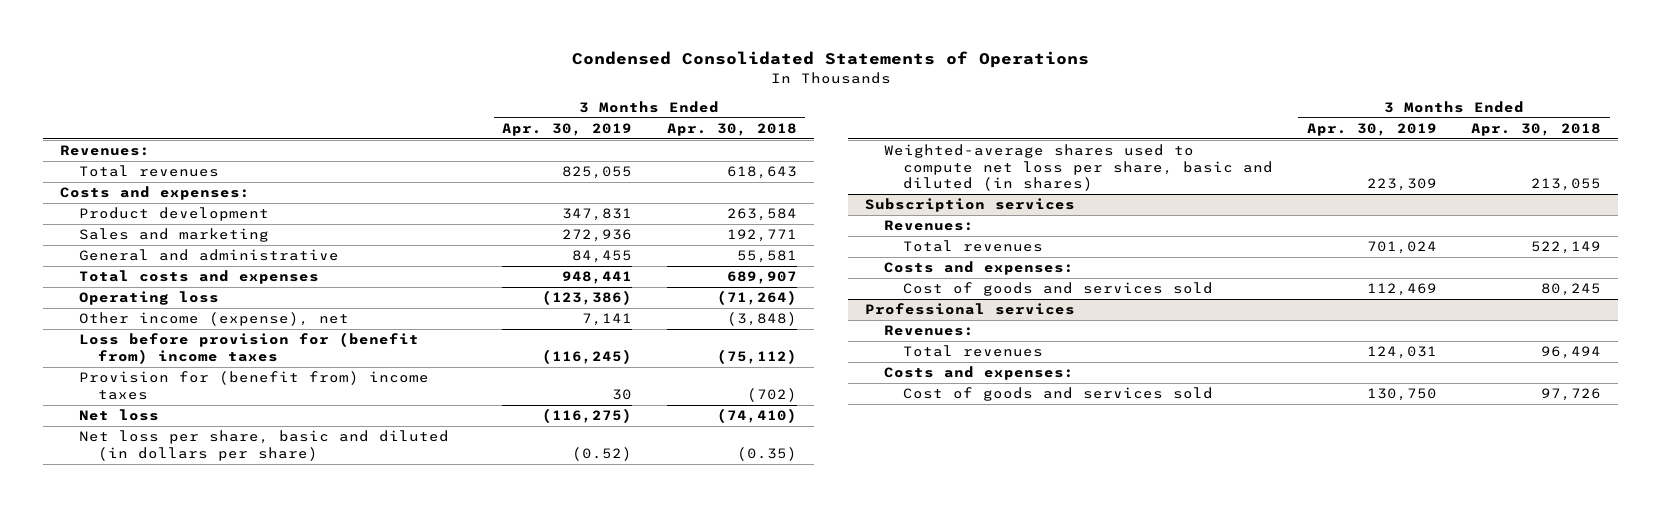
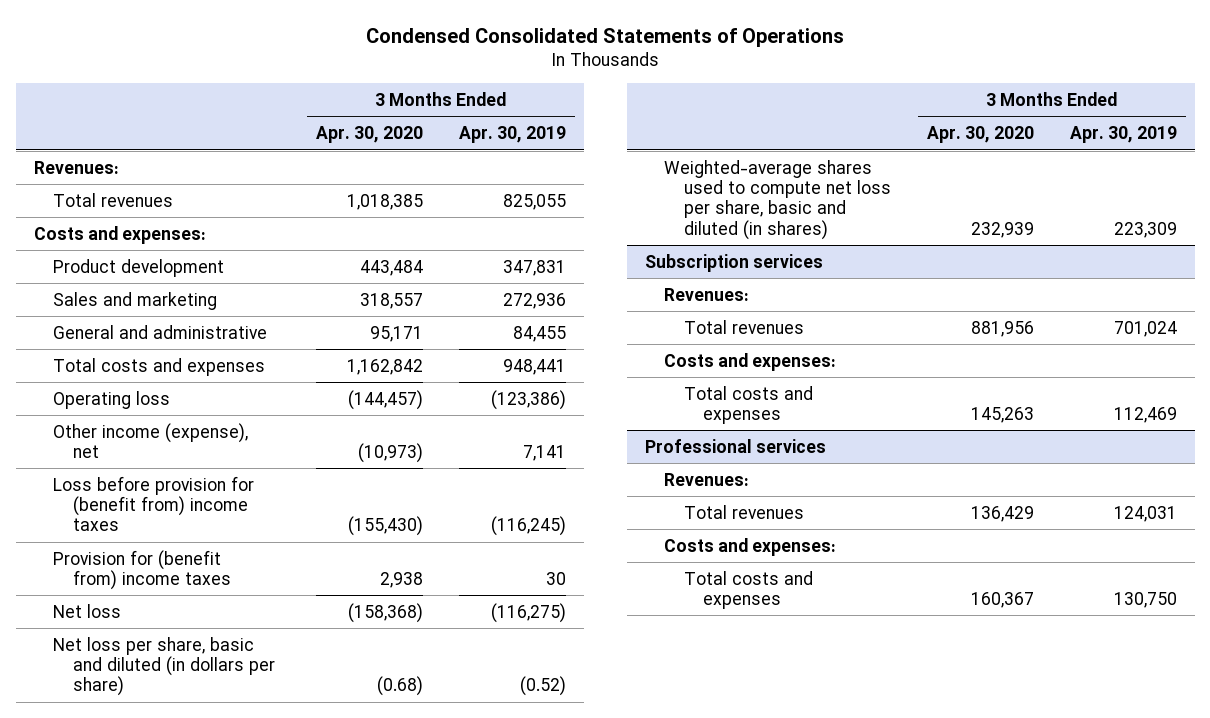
- | 3 Months Ended Apr. 30, 2019 | 3 Months Ended Apr. 30, 2018
+ | 3 Months Ended Apr. 30, 2020 | 3 Months Ended Apr. 30, 2019
@ Subscription services
- Cost of goods and services sold | 112,469 | 80,245
+ Total costs and expenses | 145,263 | 112,469
@ Professional services
- Cost of goods and services sold | 130,750 | 97,726
+ Total costs and expenses | 160,367 | 130,750

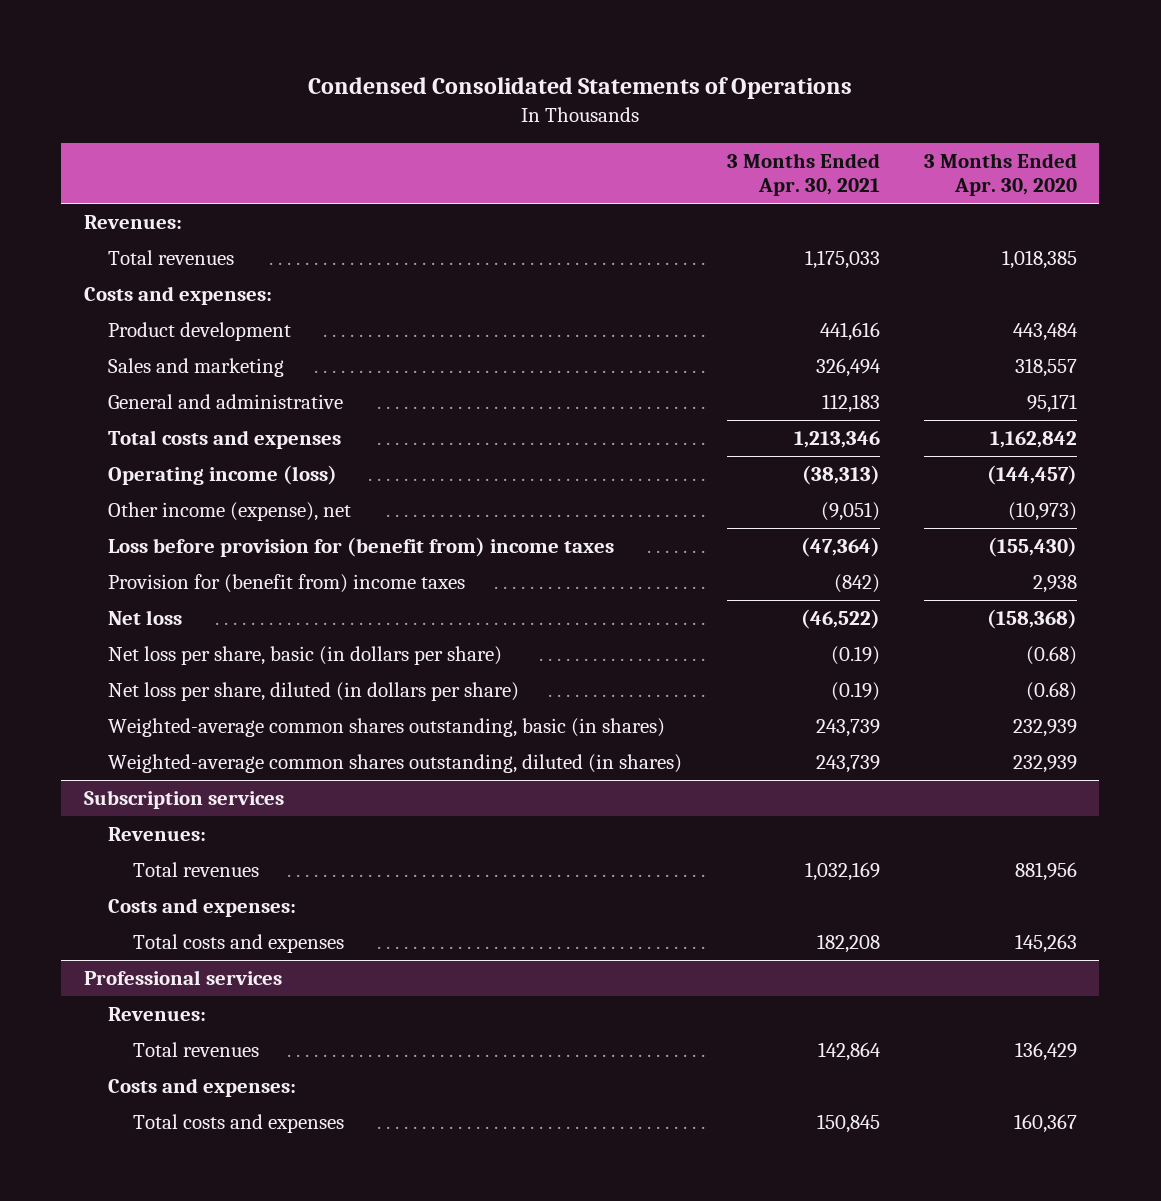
- | 3 Months Ended Apr. 30, 2020 | 3 Months Ended Apr. 30, 2019
+ | 3 Months Ended Apr. 30, 2021 | 3 Months Ended Apr. 30, 2020
- Operating loss | (144,457) | (123,386)
+ Operating income (loss) | (38,313) | (144,457)
- Net loss per share, basic and diluted (in dollars per share) | (0.68) | (0.52)
- Weighted-average shares used to compute net loss per share, basic and diluted (in shares) | 232,939 | 223,309
+ Net loss per share, basic (in dollars per share) | (0.19) | (0.68)
+ Net loss per share, diluted (in dollars per share) | (0.19) | (0.68)
+ Weighted-average common shares outstanding, basic (in shares) | 243,739 | 232,939
+ Weighted-average common shares outstanding, diluted (in shares) | 243,739 | 232,939

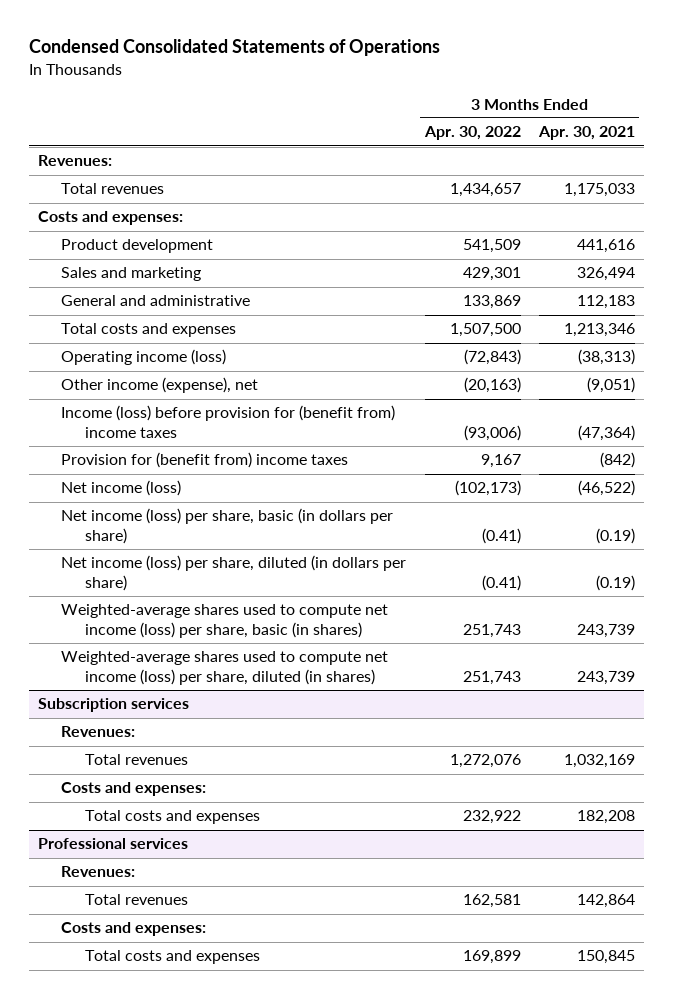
- | 3 Months Ended Apr. 30, 2021 | 3 Months Ended Apr. 30, 2020
+ | 3 Months Ended Apr. 30, 2022 | 3 Months Ended Apr. 30, 2021
- Loss before provision for (benefit from) income taxes | (47,364) | (155,430)
+ Income (loss) before provision for (benefit from) income taxes | (93,006) | (47,364)
- Net loss | (46,522) | (158,368)
- Net loss per share, basic (in dollars per share) | (0.19) | (0.68)
- Net loss per share, diluted (in dollars per share) | (0.19) | (0.68)
- Weighted-average common shares outstanding, basic (in shares) | 243,739 | 232,939
- Weighted-average common shares outstanding, diluted (in shares) | 243,739 | 232,939
+ Net income (loss) | (102,173) | (46,522)
+ Net income (loss) per share, basic (in dollars per share) | (0.41) | (0.19)
+ Net income (loss) per share, diluted (in dollars per share) | (0.41) | (0.19)
+ Weighted-average shares used to compute net income (loss) per share, basic (in shares) | 251,743 | 243,739
+ Weighted-average shares used to compute net income (loss) per share, diluted (in shares) | 251,743 | 243,739

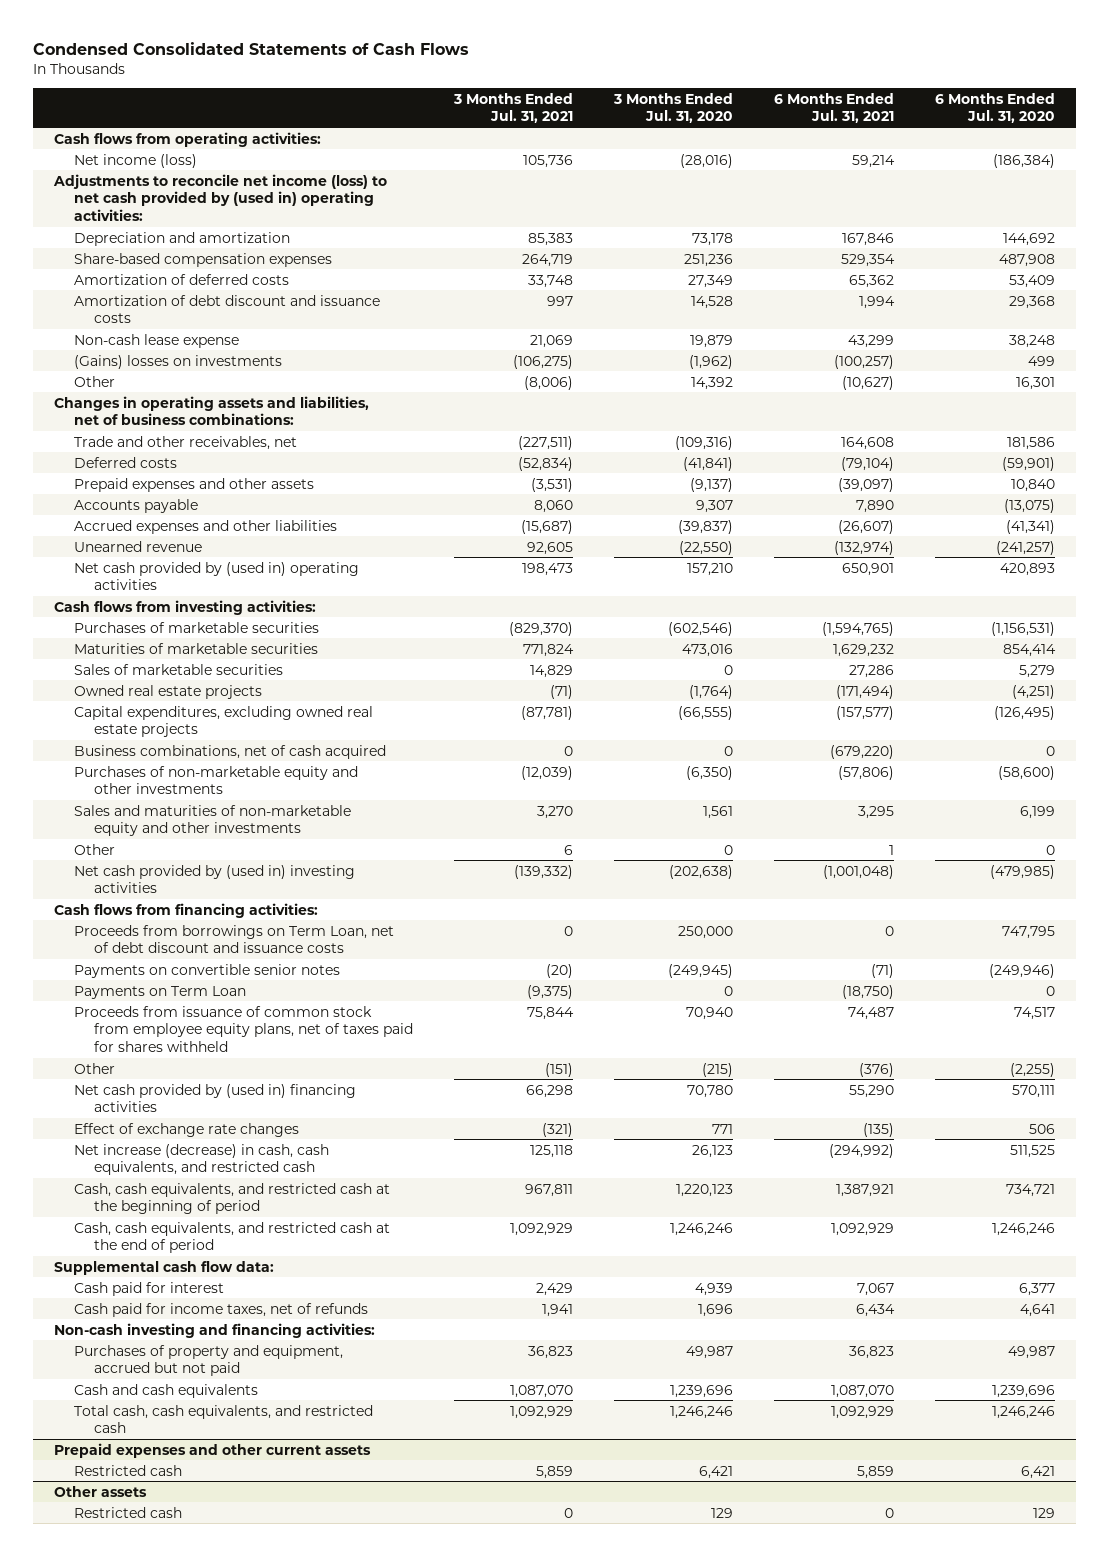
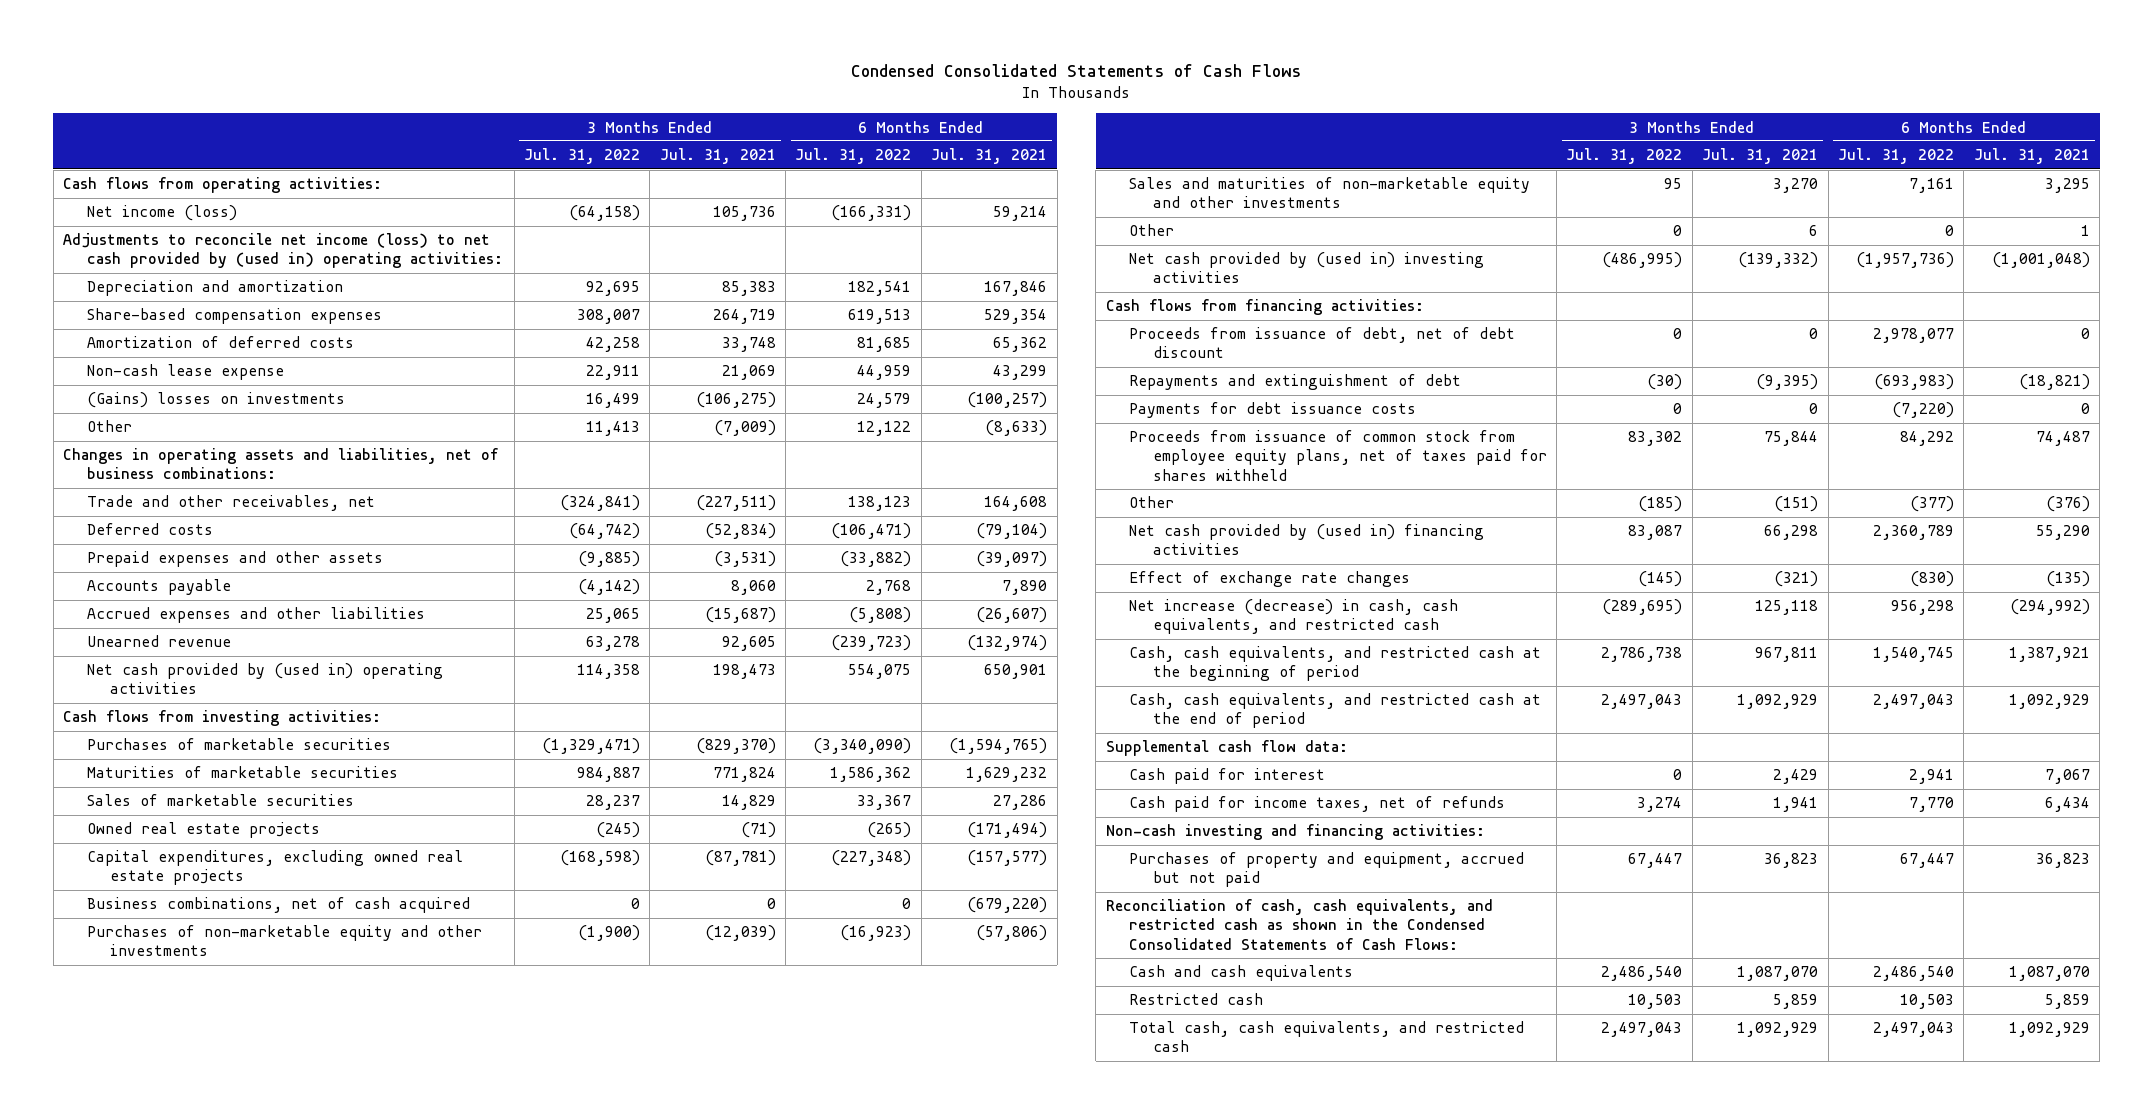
- | 3 Months Ended Jul. 31, 2021 | 3 Months Ended Jul. 31, 2020 | 6 Months Ended Jul. 31, 2021 | 6 Months Ended Jul. 31, 2020
+ | 3 Months Ended Jul. 31, 2022 | 3 Months Ended Jul. 31, 2021 | 6 Months Ended Jul. 31, 2022 | 6 Months Ended Jul. 31, 2021
- Amortization of debt discount and issuance costs | 997 | 14,528 | 1,994 | 29,368
- Other | (8,006) | 14,392 | (10,627) | 16,301
+ Other | 11,413 | (7,009) | 12,122 | (8,633)
- Proceeds from borrowings on Term Loan, net of debt discount and issuance costs | 0 | 250,000 | 0 | 747,795
- Payments on convertible senior notes | (20) | (249,945) | (71) | (249,946)
- Payments on Term Loan | (9,375) | 0 | (18,750) | 0
+ Proceeds from issuance of debt, net of debt discount | 0 | 0 | 2,978,077 | 0
+ Repayments and extinguishment of debt | (30) | (9,395) | (693,983) | (18,821)
+ Payments for debt issuance costs | 0 | 0 | (7,220) | 0
+ Reconciliation of cash, cash equivalents, and restricted cash as shown in the Condensed Consolidated Statements of Cash Flows:
- Prepaid expenses and other current assets
- Other assets
- Restricted cash | 0 | 129 | 0 | 129
moved down: Total cash, cash equivalents, and restricted cash | 2,497,043 | 1,092,929 | 2,497,043 | 1,092,929

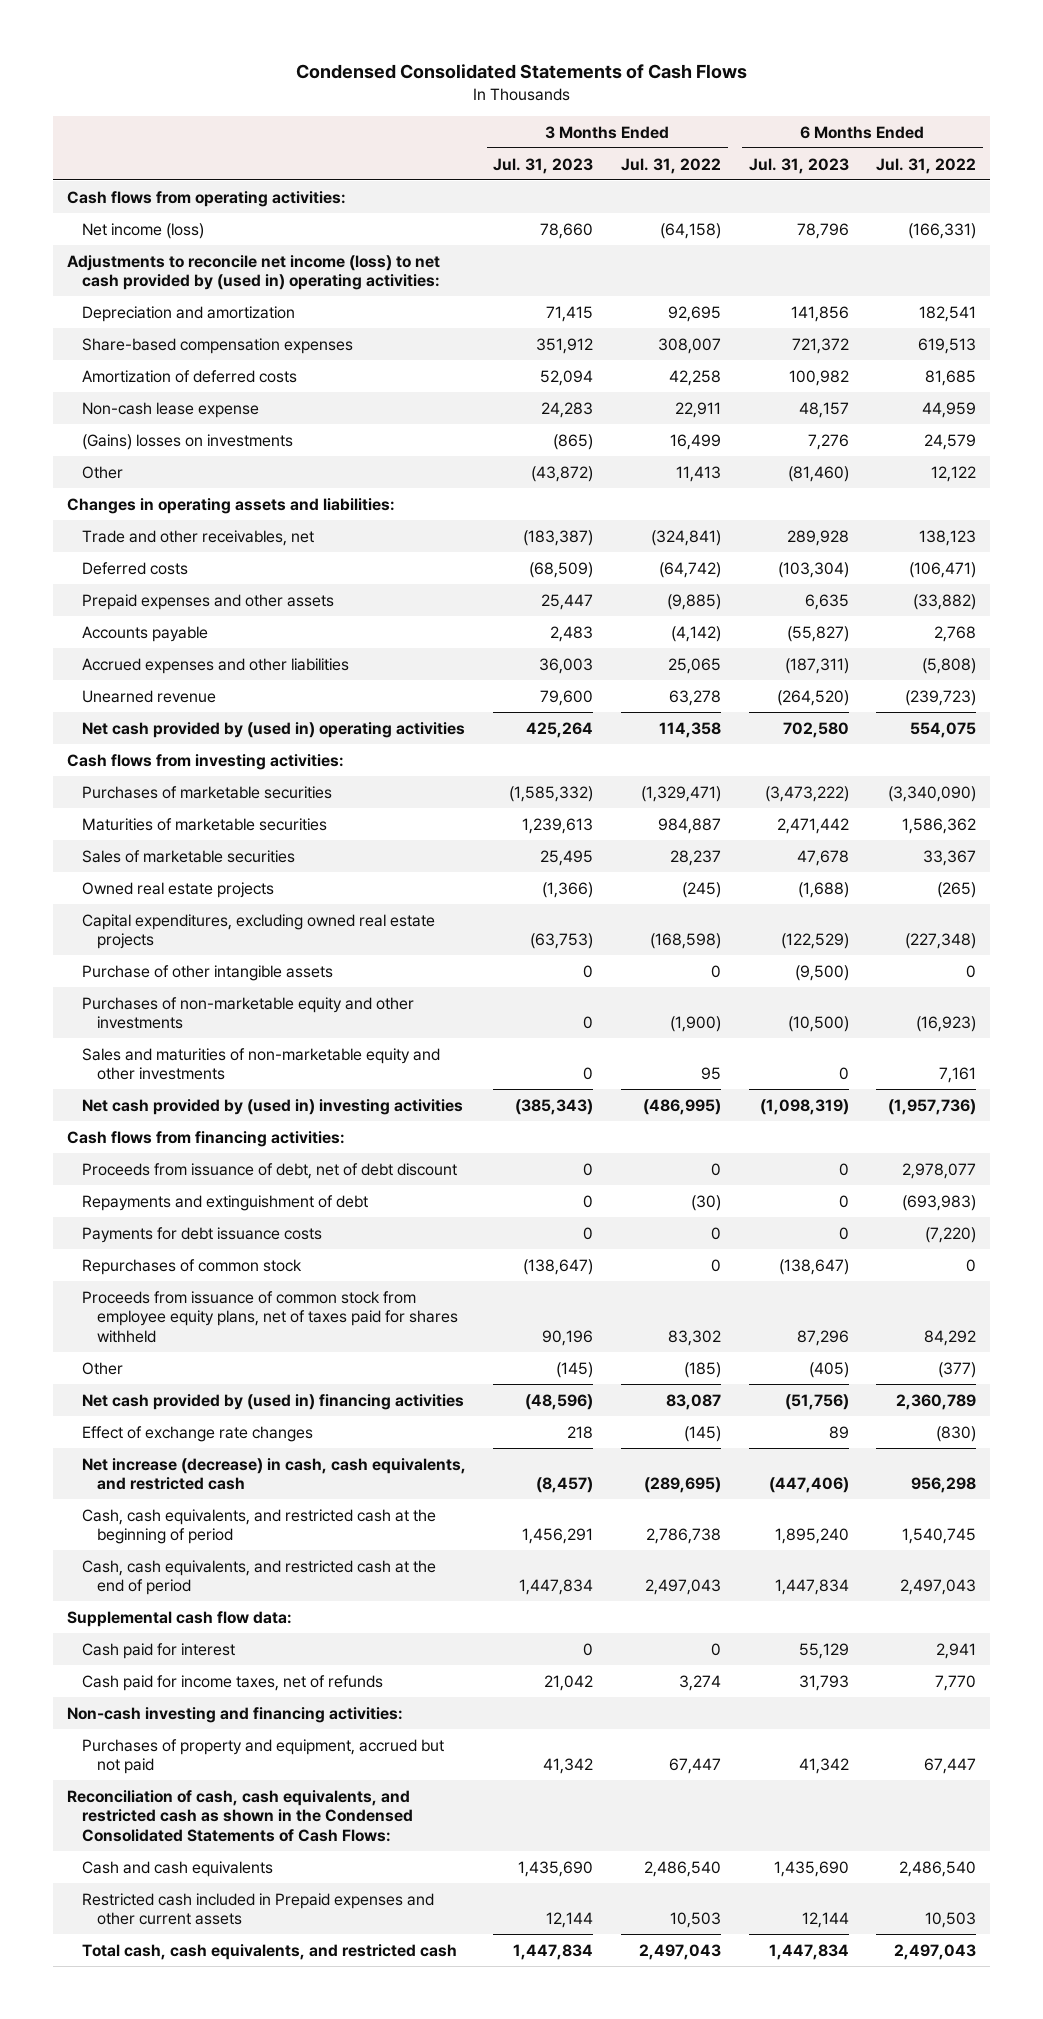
- | 3 Months Ended Jul. 31, 2022 | 3 Months Ended Jul. 31, 2021 | 6 Months Ended Jul. 31, 2022 | 6 Months Ended Jul. 31, 2021
+ | 3 Months Ended Jul. 31, 2023 | 3 Months Ended Jul. 31, 2022 | 6 Months Ended Jul. 31, 2023 | 6 Months Ended Jul. 31, 2022
- Changes in operating assets and liabilities, net of business combinations:
+ Changes in operating assets and liabilities:
- Business combinations, net of cash acquired | 0 | 0 | 0 | (679,220)
+ Purchase of other intangible assets | 0 | 0 | (9,500) | 0
- Other | 0 | 6 | 0 | 1
+ Repurchases of common stock | (138,647) | 0 | (138,647) | 0
- Restricted cash | 10,503 | 5,859 | 10,503 | 5,859
+ Restricted cash included in Prepaid expenses and other current assets | 12,144 | 10,503 | 12,144 | 10,503

